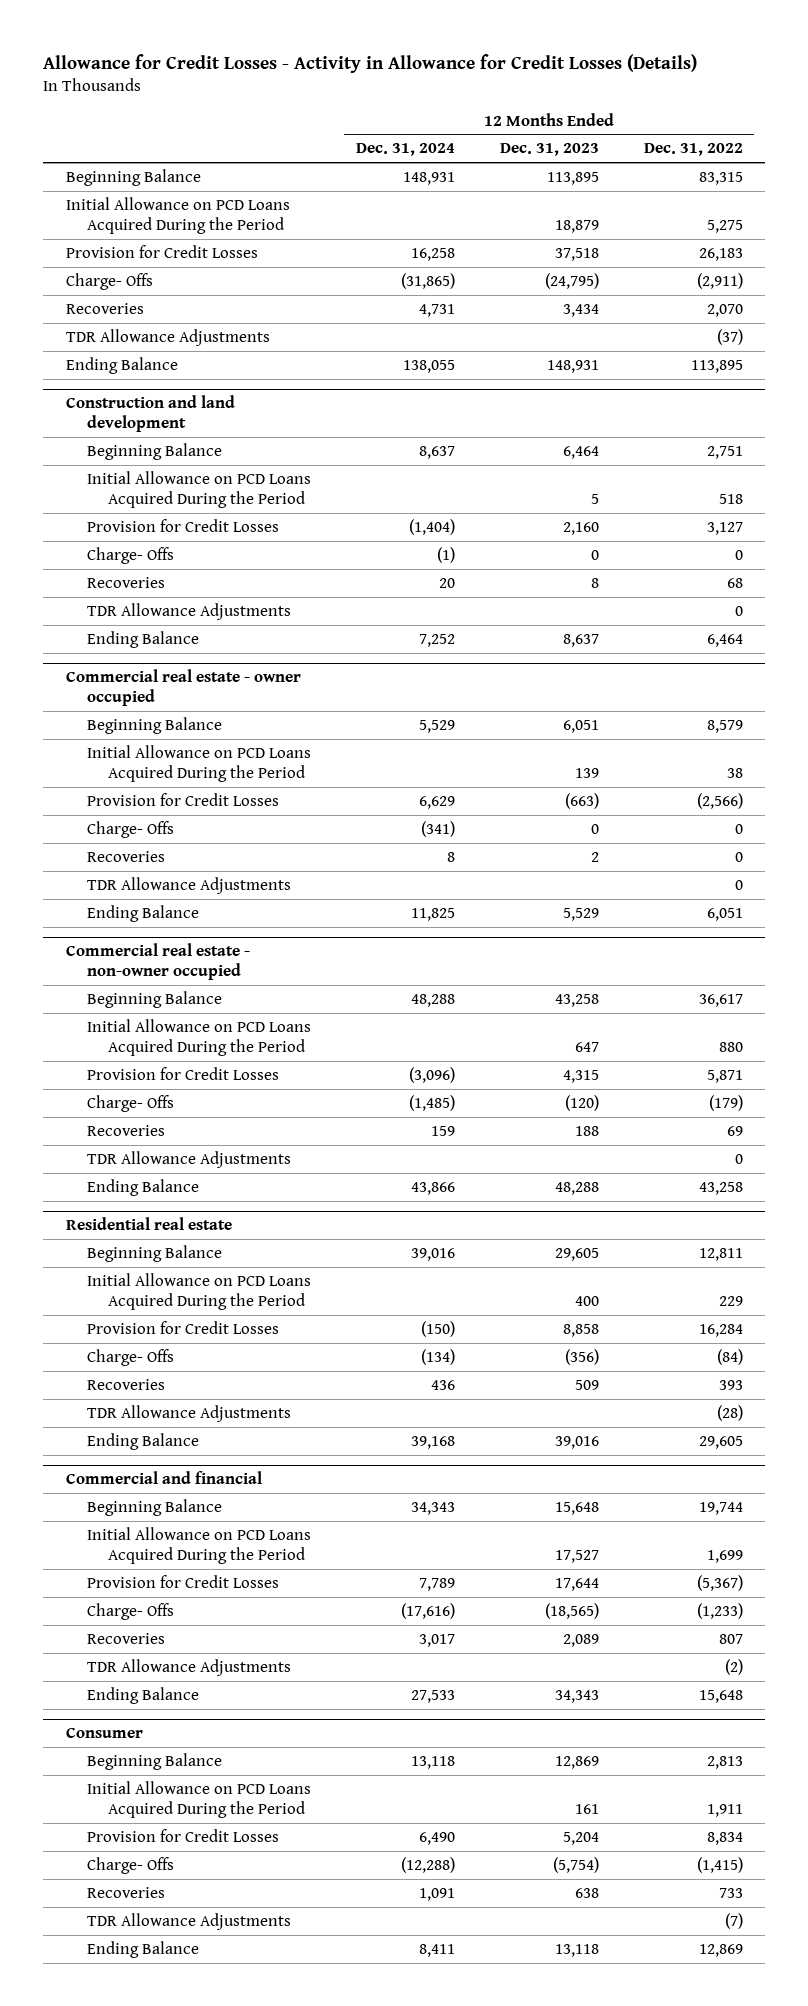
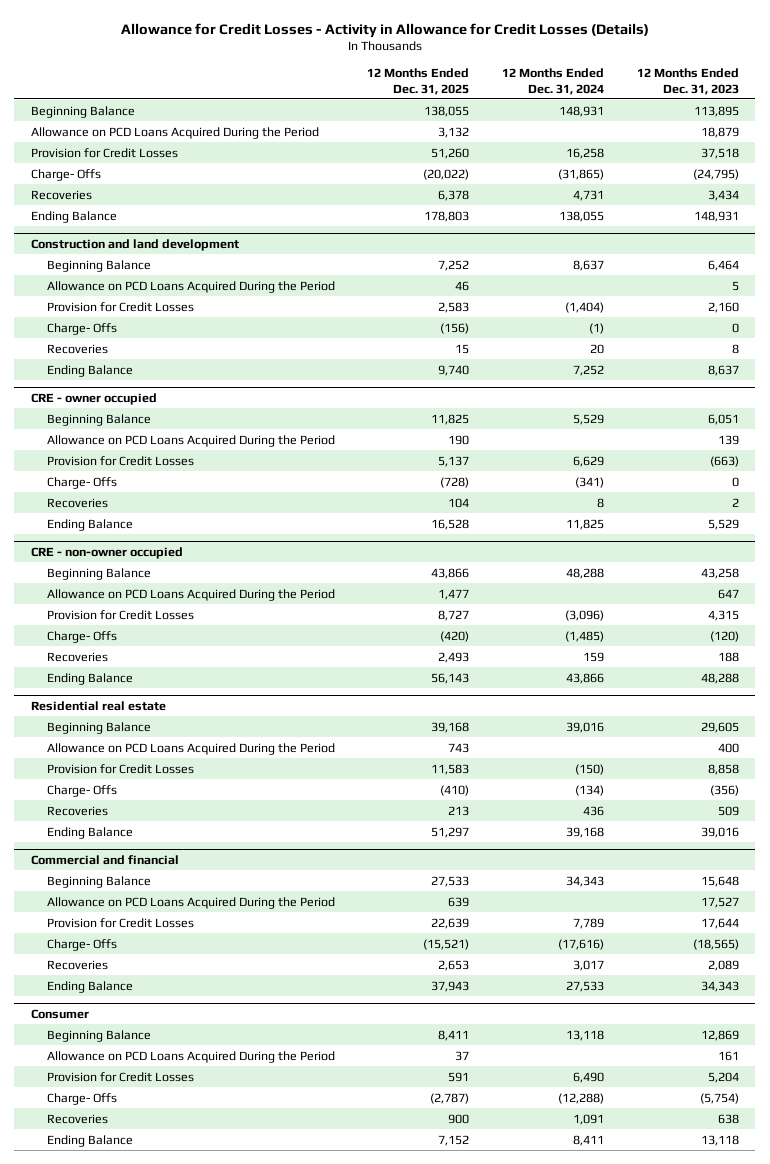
- | 12 Months Ended Dec. 31, 2024 | 12 Months Ended Dec. 31, 2023 | 12 Months Ended Dec. 31, 2022
+ | 12 Months Ended Dec. 31, 2025 | 12 Months Ended Dec. 31, 2024 | 12 Months Ended Dec. 31, 2023
- Initial Allowance on PCD Loans Acquired During the Period | | 18,879 | 5,275
+ Allowance on PCD Loans Acquired During the Period | 3,132 | | 18,879
- TDR Allowance Adjustments | | | (37)
@ Construction and land development
- Initial Allowance on PCD Loans Acquired During the Period | | 5 | 518
+ Allowance on PCD Loans Acquired During the Period | 46 | | 5
- TDR Allowance Adjustments | | | 0
- Commercial real estate - owner occupied
+ CRE - owner occupied
- Initial Allowance on PCD Loans Acquired During the Period | | 139 | 38
+ Allowance on PCD Loans Acquired During the Period | 190 | | 139
- TDR Allowance Adjustments | | | 0
- Commercial real estate - non-owner occupied
+ CRE - non-owner occupied
- Initial Allowance on PCD Loans Acquired During the Period | | 647 | 880
+ Allowance on PCD Loans Acquired During the Period | 1,477 | | 647
- TDR Allowance Adjustments | | | 0
@ Residential real estate
- Initial Allowance on PCD Loans Acquired During the Period | | 400 | 229
+ Allowance on PCD Loans Acquired During the Period | 743 | | 400
- TDR Allowance Adjustments | | | (28)
@ Commercial and financial
- Initial Allowance on PCD Loans Acquired During the Period | | 17,527 | 1,699
+ Allowance on PCD Loans Acquired During the Period | 639 | | 17,527
- TDR Allowance Adjustments | | | (2)
@ Consumer
- Initial Allowance on PCD Loans Acquired During the Period | | 161 | 1,911
+ Allowance on PCD Loans Acquired During the Period | 37 | | 161
- TDR Allowance Adjustments | | | (7)

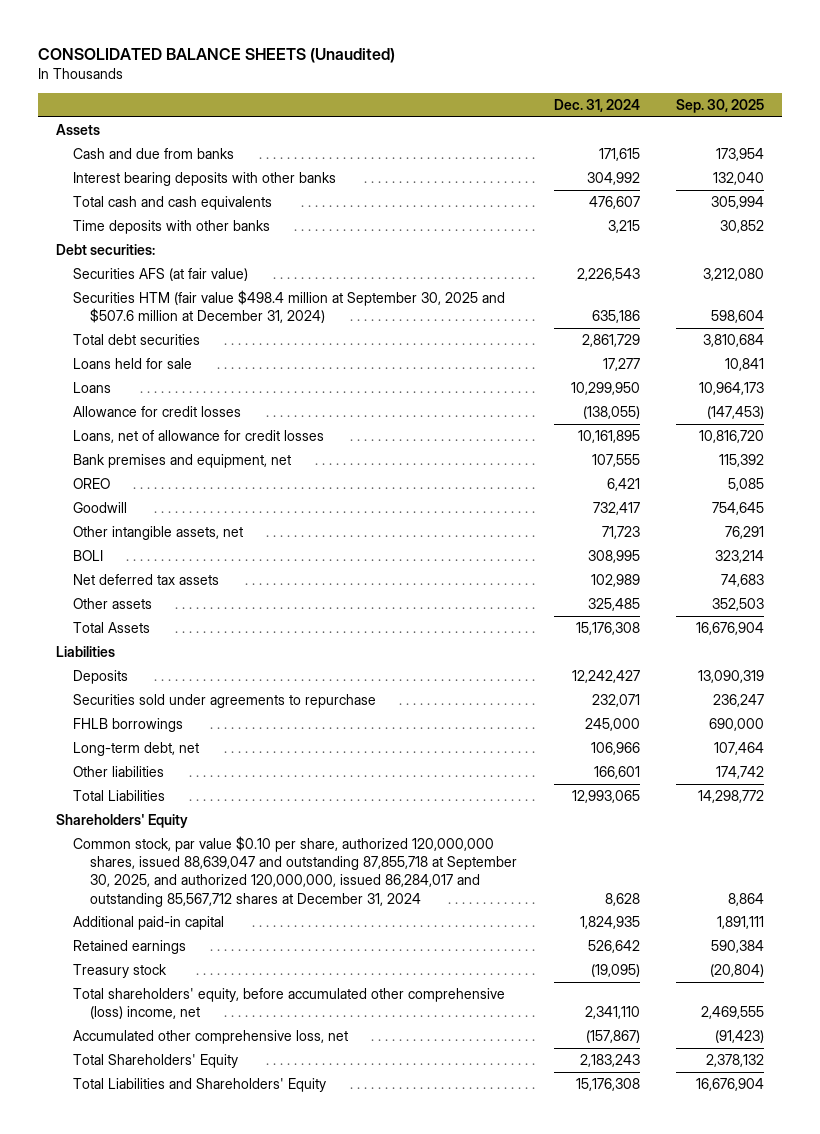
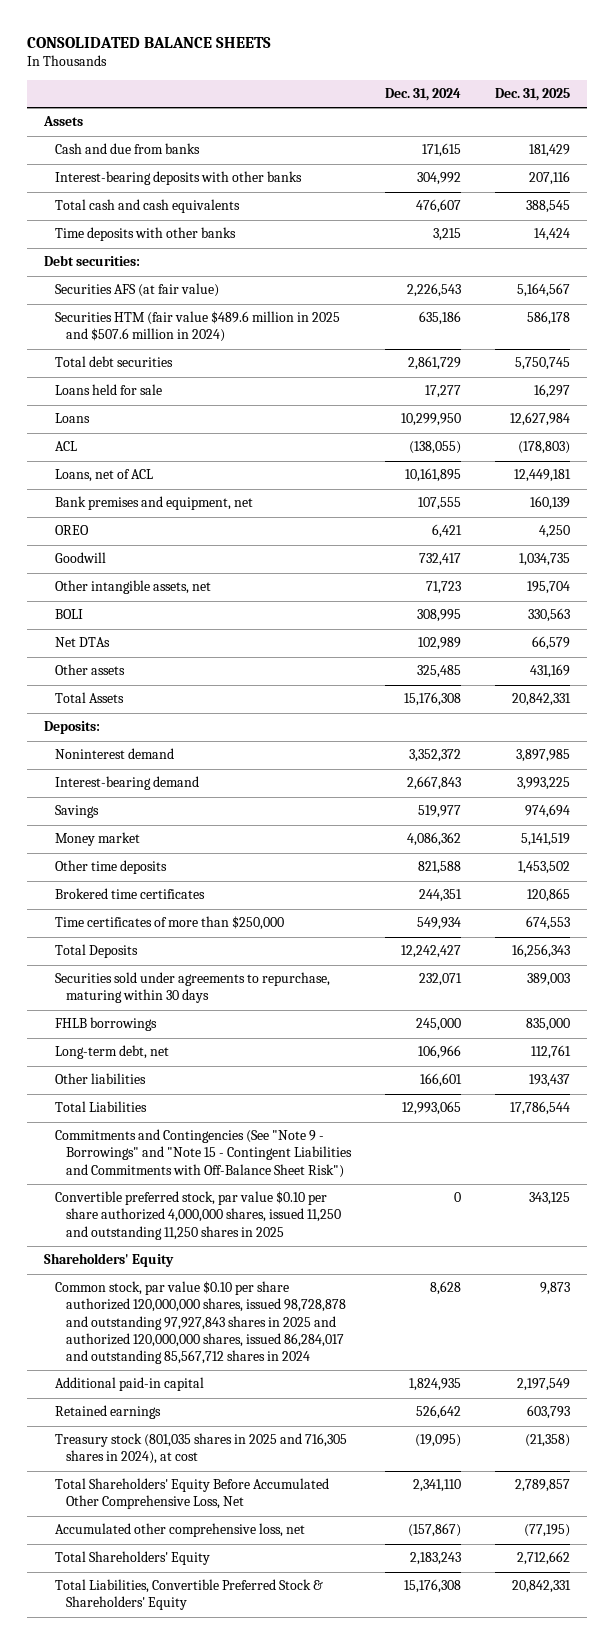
- CONSOLIDATED BALANCE SHEETS (Unaudited)
+ CONSOLIDATED BALANCE SHEETS
- | Dec. 31, 2024 | Sep. 30, 2025
+ | Dec. 31, 2024 | Dec. 31, 2025
- Interest bearing deposits with other banks | 304,992 | 132,040
+ Interest-bearing deposits with other banks | 304,992 | 207,116
- Securities HTM (fair value $498.4 million at September 30, 2025 and $507.6 million at December 31, 2024) | 635,186 | 598,604
+ Securities HTM (fair value $489.6 million in 2025 and $507.6 million in 2024) | 635,186 | 586,178
- Allowance for credit losses | (138,055) | (147,453)
- Loans, net of allowance for credit losses | 10,161,895 | 10,816,720
+ ACL | (138,055) | (178,803)
+ Loans, net of ACL | 10,161,895 | 12,449,181
- Net deferred tax assets | 102,989 | 74,683
+ Net DTAs | 102,989 | 66,579
- Liabilities
- Deposits | 12,242,427 | 13,090,319
- Securities sold under agreements to repurchase | 232,071 | 236,247
+ Deposits:
+ Noninterest demand | 3,352,372 | 3,897,985
+ Interest-bearing demand | 2,667,843 | 3,993,225
+ Savings | 519,977 | 974,694
+ Money market | 4,086,362 | 5,141,519
+ Other time deposits | 821,588 | 1,453,502
+ Brokered time certificates | 244,351 | 120,865
+ Time certificates of more than $250,000 | 549,934 | 674,553
+ Total Deposits | 12,242,427 | 16,256,343
+ Securities sold under agreements to repurchase, maturing within 30 days | 232,071 | 389,003
+ Commitments and Contingencies (See "Note 9 - Borrowings" and "Note 15 - Contingent Liabilities and Commitments with Off-Balance Sheet Risk")
+ Convertible preferred stock, par value $0.10 per share authorized 4,000,000 shares, issued 11,250 and outstanding 11,250 shares in 2025 | 0 | 343,125
- Common stock, par value $0.10 per share, authorized 120,000,000 shares, issued 88,639,047 and outstanding 87,855,718 at September 30, 2025, and authorized 120,000,000, issued 86,284,017 and outstanding 85,567,712 shares at December 31, 2024 | 8,628 | 8,864
+ Common stock, par value $0.10 per share authorized 120,000,000 shares, issued 98,728,878 and outstanding 97,927,843 shares in 2025 and authorized 120,000,000 shares, issued 86,284,017 and outstanding 85,567,712 shares in 2024 | 8,628 | 9,873
- Treasury stock | (19,095) | (20,804)
- Total shareholders' equity, before accumulated other comprehensive (loss) income, net | 2,341,110 | 2,469,555
+ Treasury stock (801,035 shares in 2025 and 716,305 shares in 2024), at cost | (19,095) | (21,358)
+ Total Shareholders' Equity Before Accumulated Other Comprehensive Loss, Net | 2,341,110 | 2,789,857
- Total Liabilities and Shareholders' Equity | 15,176,308 | 16,676,904
+ Total Liabilities, Convertible Preferred Stock & Shareholders' Equity | 15,176,308 | 20,842,331

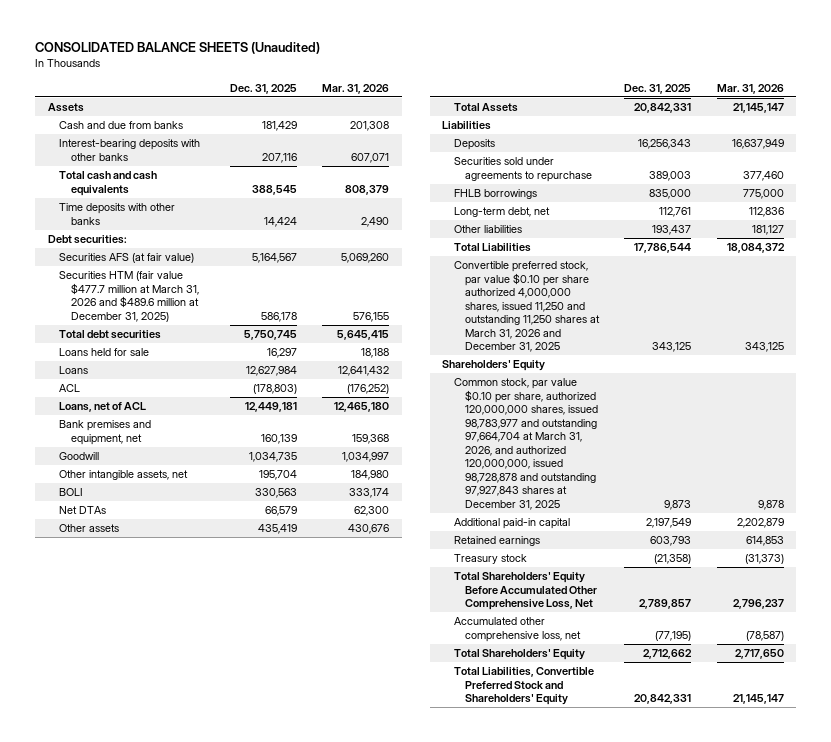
- CONSOLIDATED BALANCE SHEETS
+ CONSOLIDATED BALANCE SHEETS (Unaudited)
- | Dec. 31, 2024 | Dec. 31, 2025
+ | Dec. 31, 2025 | Mar. 31, 2026
- Securities HTM (fair value $489.6 million in 2025 and $507.6 million in 2024) | 635,186 | 586,178
+ Securities HTM (fair value $477.7 million at March 31, 2026 and $489.6 million at December 31, 2025) | 586,178 | 576,155
- OREO | 6,421 | 4,250
- Other assets | 325,485 | 431,169
+ Other assets | 435,419 | 430,676
- Deposits:
- Noninterest demand | 3,352,372 | 3,897,985
- Interest-bearing demand | 2,667,843 | 3,993,225
- Savings | 519,977 | 974,694
- Money market | 4,086,362 | 5,141,519
- Other time deposits | 821,588 | 1,453,502
- Brokered time certificates | 244,351 | 120,865
- Time certificates of more than $250,000 | 549,934 | 674,553
- Total Deposits | 12,242,427 | 16,256,343
- Securities sold under agreements to repurchase, maturing within 30 days | 232,071 | 389,003
+ Liabilities
+ Deposits | 16,256,343 | 16,637,949
+ Securities sold under agreements to repurchase | 389,003 | 377,460
- Commitments and Contingencies (See "Note 9 - Borrowings" and "Note 15 - Contingent Liabilities and Commitments with Off-Balance Sheet Risk")
- Convertible preferred stock, par value $0.10 per share authorized 4,000,000 shares, issued 11,250 and outstanding 11,250 shares in 2025 | 0 | 343,125
+ Convertible preferred stock, par value $0.10 per share authorized 4,000,000 shares, issued 11,250 and outstanding 11,250 shares at March 31, 2026 and December 31, 2025 | 343,125 | 343,125
- Common stock, par value $0.10 per share authorized 120,000,000 shares, issued 98,728,878 and outstanding 97,927,843 shares in 2025 and authorized 120,000,000 shares, issued 86,284,017 and outstanding 85,567,712 shares in 2024 | 8,628 | 9,873
+ Common stock, par value $0.10 per share, authorized 120,000,000 shares, issued 98,783,977 and outstanding 97,664,704 at March 31, 2026, and authorized 120,000,000, issued 98,728,878 and outstanding 97,927,843 shares at December 31, 2025 | 9,873 | 9,878
- Treasury stock (801,035 shares in 2025 and 716,305 shares in 2024), at cost | (19,095) | (21,358)
+ Treasury stock | (21,358) | (31,373)
- Total Liabilities, Convertible Preferred Stock & Shareholders' Equity | 15,176,308 | 20,842,331
+ Total Liabilities, Convertible Preferred Stock and Shareholders' Equity | 20,842,331 | 21,145,147

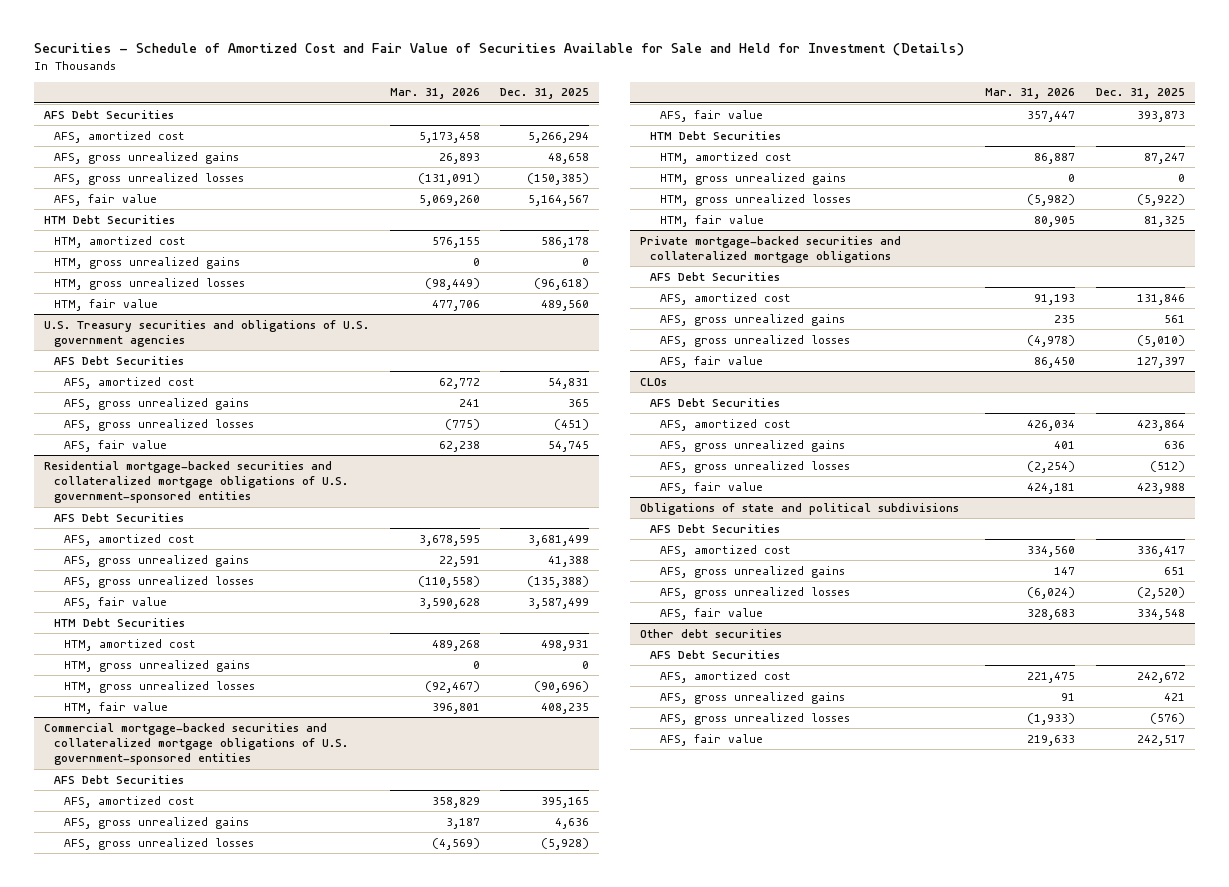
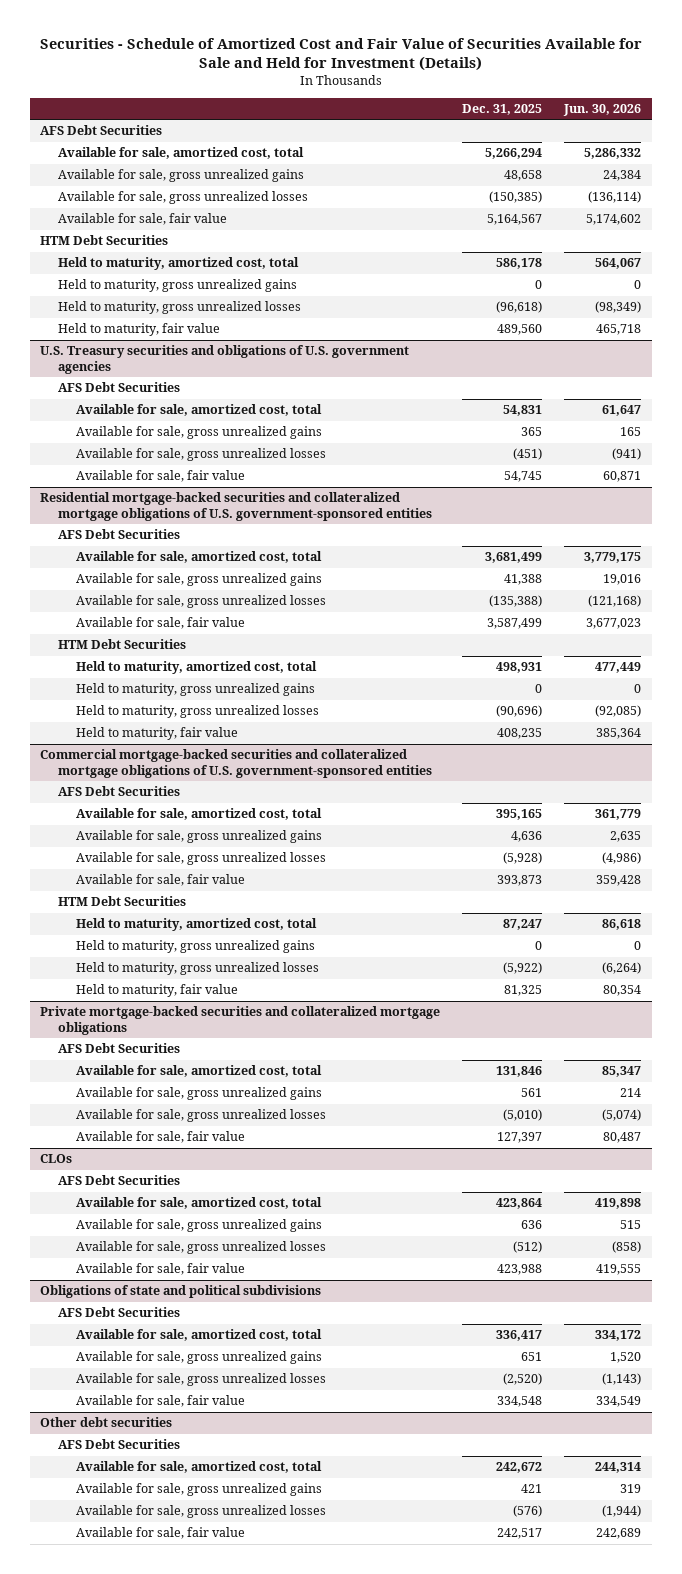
- | Mar. 31, 2026 | Dec. 31, 2025
+ | Dec. 31, 2025 | Jun. 30, 2026
- AFS, amortized cost | 5,173,458 | 5,266,294
- AFS, gross unrealized gains | 26,893 | 48,658
- AFS, gross unrealized losses | (131,091) | (150,385)
- AFS, fair value | 5,069,260 | 5,164,567
+ Available for sale, amortized cost, total | 5,266,294 | 5,286,332
+ Available for sale, gross unrealized gains | 48,658 | 24,384
+ Available for sale, gross unrealized losses | (150,385) | (136,114)
+ Available for sale, fair value | 5,164,567 | 5,174,602
- HTM, amortized cost | 576,155 | 586,178
- HTM, gross unrealized gains | 0 | 0
- HTM, gross unrealized losses | (98,449) | (96,618)
- HTM, fair value | 477,706 | 489,560
+ Held to maturity, amortized cost, total | 586,178 | 564,067
+ Held to maturity, gross unrealized gains | 0 | 0
+ Held to maturity, gross unrealized losses | (96,618) | (98,349)
+ Held to maturity, fair value | 489,560 | 465,718
@ U.S. Treasury securities and obligations of U.S. government agencies
- AFS, amortized cost | 62,772 | 54,831
- AFS, gross unrealized gains | 241 | 365
- AFS, gross unrealized losses | (775) | (451)
- AFS, fair value | 62,238 | 54,745
+ Available for sale, amortized cost, total | 54,831 | 61,647
+ Available for sale, gross unrealized gains | 365 | 165
+ Available for sale, gross unrealized losses | (451) | (941)
+ Available for sale, fair value | 54,745 | 60,871
@ Residential mortgage-backed securities and collateralized mortgage obligations of U.S. government-sponsored entities
- AFS, amortized cost | 3,678,595 | 3,681,499
- AFS, gross unrealized gains | 22,591 | 41,388
- AFS, gross unrealized losses | (110,558) | (135,388)
- AFS, fair value | 3,590,628 | 3,587,499
+ Available for sale, amortized cost, total | 3,681,499 | 3,779,175
+ Available for sale, gross unrealized gains | 41,388 | 19,016
+ Available for sale, gross unrealized losses | (135,388) | (121,168)
+ Available for sale, fair value | 3,587,499 | 3,677,023
- HTM, amortized cost | 489,268 | 498,931
- HTM, gross unrealized gains | 0 | 0
- HTM, gross unrealized losses | (92,467) | (90,696)
- HTM, fair value | 396,801 | 408,235
+ Held to maturity, amortized cost, total | 498,931 | 477,449
+ Held to maturity, gross unrealized gains | 0 | 0
+ Held to maturity, gross unrealized losses | (90,696) | (92,085)
+ Held to maturity, fair value | 408,235 | 385,364
@ Commercial mortgage-backed securities and collateralized mortgage obligations of U.S. government-sponsored entities
- AFS, amortized cost | 358,829 | 395,165
- AFS, gross unrealized gains | 3,187 | 4,636
- AFS, gross unrealized losses | (4,569) | (5,928)
- AFS, fair value | 357,447 | 393,873
+ Available for sale, amortized cost, total | 395,165 | 361,779
+ Available for sale, gross unrealized gains | 4,636 | 2,635
+ Available for sale, gross unrealized losses | (5,928) | (4,986)
+ Available for sale, fair value | 393,873 | 359,428
- HTM, amortized cost | 86,887 | 87,247
- HTM, gross unrealized gains | 0 | 0
- HTM, gross unrealized losses | (5,982) | (5,922)
- HTM, fair value | 80,905 | 81,325
+ Held to maturity, amortized cost, total | 87,247 | 86,618
+ Held to maturity, gross unrealized gains | 0 | 0
+ Held to maturity, gross unrealized losses | (5,922) | (6,264)
+ Held to maturity, fair value | 81,325 | 80,354
@ Private mortgage-backed securities and collateralized mortgage obligations
- AFS, amortized cost | 91,193 | 131,846
- AFS, gross unrealized gains | 235 | 561
- AFS, gross unrealized losses | (4,978) | (5,010)
- AFS, fair value | 86,450 | 127,397
+ Available for sale, amortized cost, total | 131,846 | 85,347
+ Available for sale, gross unrealized gains | 561 | 214
+ Available for sale, gross unrealized losses | (5,010) | (5,074)
+ Available for sale, fair value | 127,397 | 80,487
@ CLOs
- AFS, amortized cost | 426,034 | 423,864
- AFS, gross unrealized gains | 401 | 636
- AFS, gross unrealized losses | (2,254) | (512)
- AFS, fair value | 424,181 | 423,988
+ Available for sale, amortized cost, total | 423,864 | 419,898
+ Available for sale, gross unrealized gains | 636 | 515
+ Available for sale, gross unrealized losses | (512) | (858)
+ Available for sale, fair value | 423,988 | 419,555
@ Obligations of state and political subdivisions
- AFS, amortized cost | 334,560 | 336,417
- AFS, gross unrealized gains | 147 | 651
- AFS, gross unrealized losses | (6,024) | (2,520)
- AFS, fair value | 328,683 | 334,548
+ Available for sale, amortized cost, total | 336,417 | 334,172
+ Available for sale, gross unrealized gains | 651 | 1,520
+ Available for sale, gross unrealized losses | (2,520) | (1,143)
+ Available for sale, fair value | 334,548 | 334,549
@ Other debt securities
- AFS, amortized cost | 221,475 | 242,672
- AFS, gross unrealized gains | 91 | 421
- AFS, gross unrealized losses | (1,933) | (576)
- AFS, fair value | 219,633 | 242,517
+ Available for sale, amortized cost, total | 242,672 | 244,314
+ Available for sale, gross unrealized gains | 421 | 319
+ Available for sale, gross unrealized losses | (576) | (1,944)
+ Available for sale, fair value | 242,517 | 242,689

